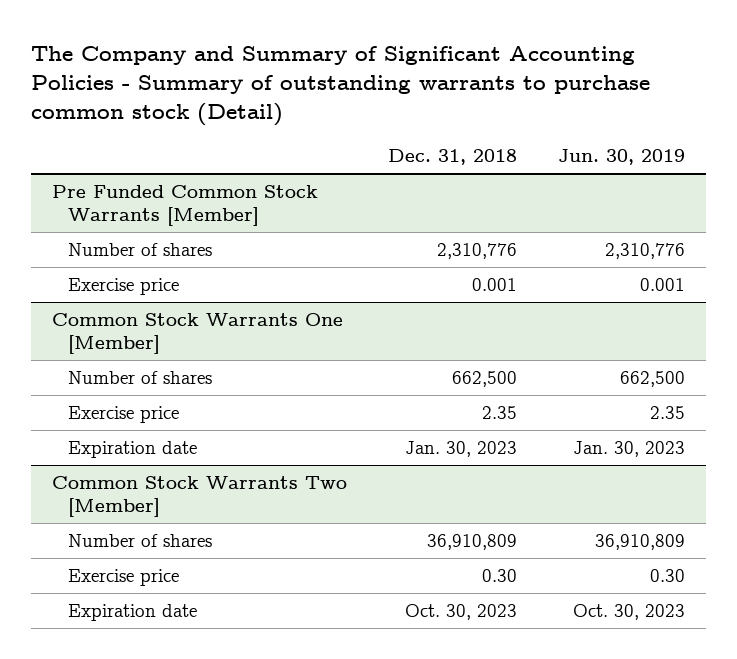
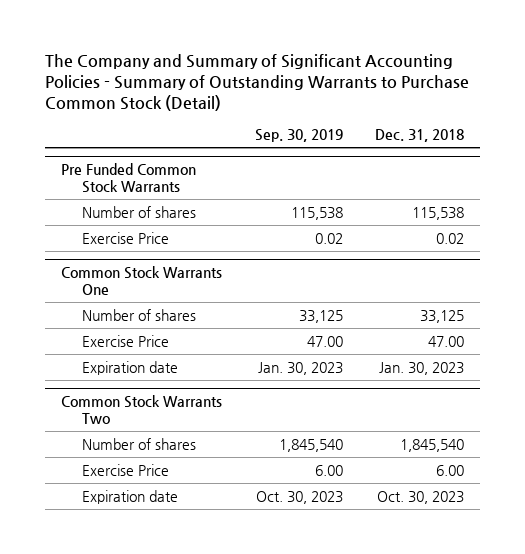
- The Company and Summary of Significant Accounting Policies - Summary of outstanding warrants to purchase common stock (Detail)
+ The Company and Summary of Significant Accounting Policies - Summary of Outstanding Warrants to Purchase Common Stock (Detail)
- | Dec. 31, 2018 | Jun. 30, 2019
+ | Sep. 30, 2019 | Dec. 31, 2018
- Pre Funded Common Stock Warrants [Member]
- Number of shares | 2,310,776 | 2,310,776
- Exercise price | 0.001 | 0.001
- Common Stock Warrants One [Member]
- Number of shares | 662,500 | 662,500
- Exercise price | 2.35 | 2.35
+ Pre Funded Common Stock Warrants
+ Number of shares | 115,538 | 115,538
+ Exercise Price | 0.02 | 0.02
+ Common Stock Warrants One
+ Number of shares | 33,125 | 33,125
+ Exercise Price | 47.00 | 47.00
- Common Stock Warrants Two [Member]
- Number of shares | 36,910,809 | 36,910,809
- Exercise price | 0.30 | 0.30
+ Common Stock Warrants Two
+ Number of shares | 1,845,540 | 1,845,540
+ Exercise Price | 6.00 | 6.00

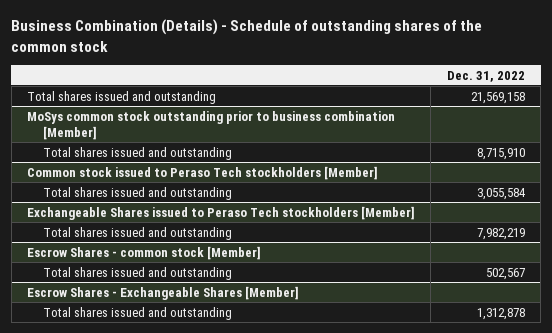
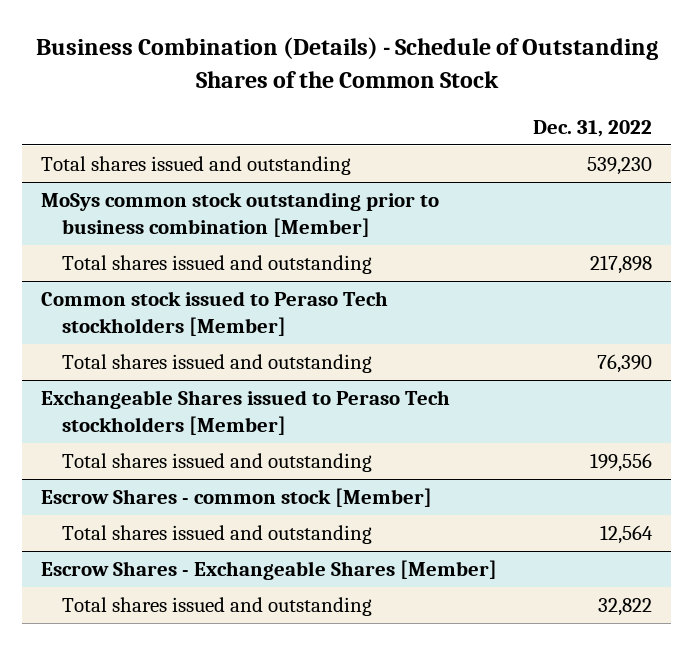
- Business Combination (Details) - Schedule of outstanding shares of the common stock
+ Business Combination (Details) - Schedule of Outstanding Shares of the Common Stock
- Total shares issued and outstanding | 21,569,158
+ Total shares issued and outstanding | 539,230
@ MoSys common stock outstanding prior to business combination [Member]
- Total shares issued and outstanding | 8,715,910
+ Total shares issued and outstanding | 217,898
@ Common stock issued to Peraso Tech stockholders [Member]
- Total shares issued and outstanding | 3,055,584
+ Total shares issued and outstanding | 76,390
@ Exchangeable Shares issued to Peraso Tech stockholders [Member]
- Total shares issued and outstanding | 7,982,219
+ Total shares issued and outstanding | 199,556
@ Escrow Shares - common stock [Member]
- Total shares issued and outstanding | 502,567
+ Total shares issued and outstanding | 12,564
@ Escrow Shares - Exchangeable Shares [Member]
- Total shares issued and outstanding | 1,312,878
+ Total shares issued and outstanding | 32,822

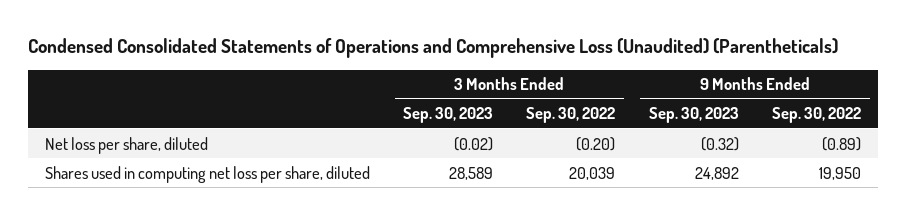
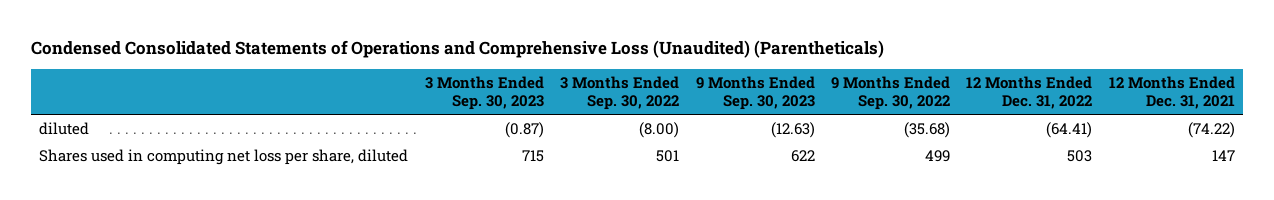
- | 3 Months Ended Sep. 30, 2023 | 3 Months Ended Sep. 30, 2022 | 9 Months Ended Sep. 30, 2023 | 9 Months Ended Sep. 30, 2022
+ | 3 Months Ended Sep. 30, 2023 | 3 Months Ended Sep. 30, 2022 | 9 Months Ended Sep. 30, 2023 | 9 Months Ended Sep. 30, 2022 | 12 Months Ended Dec. 31, 2022 | 12 Months Ended Dec. 31, 2021
- Net loss per share, diluted | (0.02) | (0.20) | (0.32) | (0.89)
- Shares used in computing net loss per share, diluted | 28,589 | 20,039 | 24,892 | 19,950
+ diluted | (0.87) | (8.00) | (12.63) | (35.68) | (64.41) | (74.22)
+ Shares used in computing net loss per share, diluted | 715 | 501 | 622 | 499 | 503 | 147

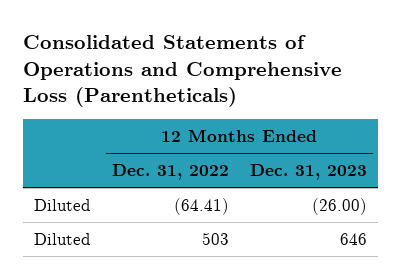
- Condensed Consolidated Statements of Operations and Comprehensive Loss (Unaudited) (Parentheticals)
+ Consolidated Statements of Operations and Comprehensive Loss (Parentheticals)
- | 3 Months Ended Sep. 30, 2023 | 3 Months Ended Sep. 30, 2022 | 9 Months Ended Sep. 30, 2023 | 9 Months Ended Sep. 30, 2022 | 12 Months Ended Dec. 31, 2022 | 12 Months Ended Dec. 31, 2021
+ | 12 Months Ended Dec. 31, 2022 | 12 Months Ended Dec. 31, 2023
- diluted | (0.87) | (8.00) | (12.63) | (35.68) | (64.41) | (74.22)
- Shares used in computing net loss per share, diluted | 715 | 501 | 622 | 499 | 503 | 147
+ Diluted | (64.41) | (26.00)
+ Diluted | 503 | 646

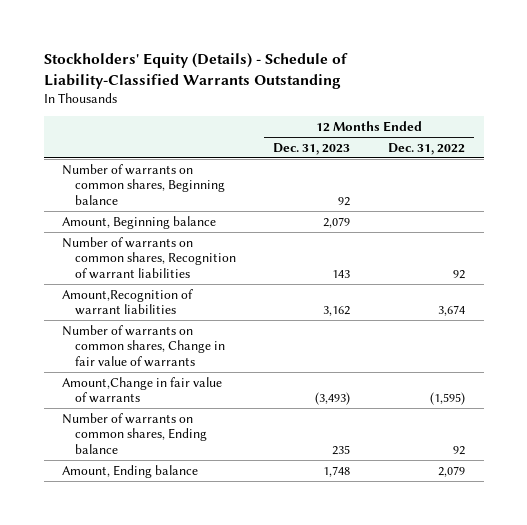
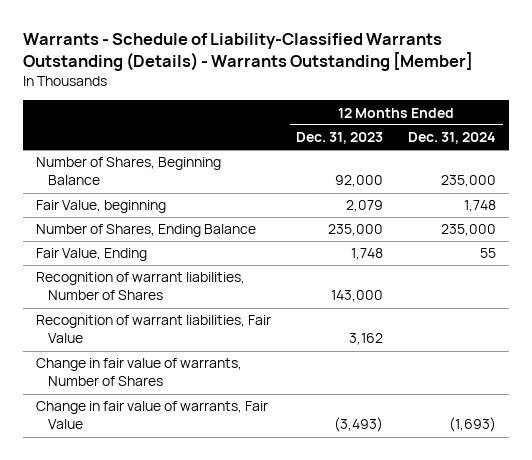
- Stockholders' Equity (Details) - Schedule of Liability-Classified Warrants Outstanding
+ Warrants - Schedule of Liability-Classified Warrants Outstanding (Details) - Warrants Outstanding [Member]
- | 12 Months Ended Dec. 31, 2023 | 12 Months Ended Dec. 31, 2022
+ | 12 Months Ended Dec. 31, 2023 | 12 Months Ended Dec. 31, 2024
- Number of warrants on common shares, Beginning balance | 92 |
- Amount, Beginning balance | 2,079 |
- Number of warrants on common shares, Recognition of warrant liabilities | 143 | 92
- Amount,Recognition of warrant liabilities | 3,162 | 3,674
- Number of warrants on common shares, Change in fair value of warrants
- Amount,Change in fair value of warrants | (3,493) | (1,595)
- Number of warrants on common shares, Ending balance | 235 | 92
- Amount, Ending balance | 1,748 | 2,079
+ Number of Shares, Beginning Balance | 92,000 | 235,000
+ Fair Value, beginning | 2,079 | 1,748
+ Number of Shares, Ending Balance | 235,000 | 235,000
+ Fair Value, Ending | 1,748 | 55
+ Recognition of warrant liabilities, Number of Shares | 143,000 |
+ Recognition of warrant liabilities, Fair Value | 3,162 |
+ Change in fair value of warrants, Number of Shares
+ Change in fair value of warrants, Fair Value | (3,493) | (1,693)

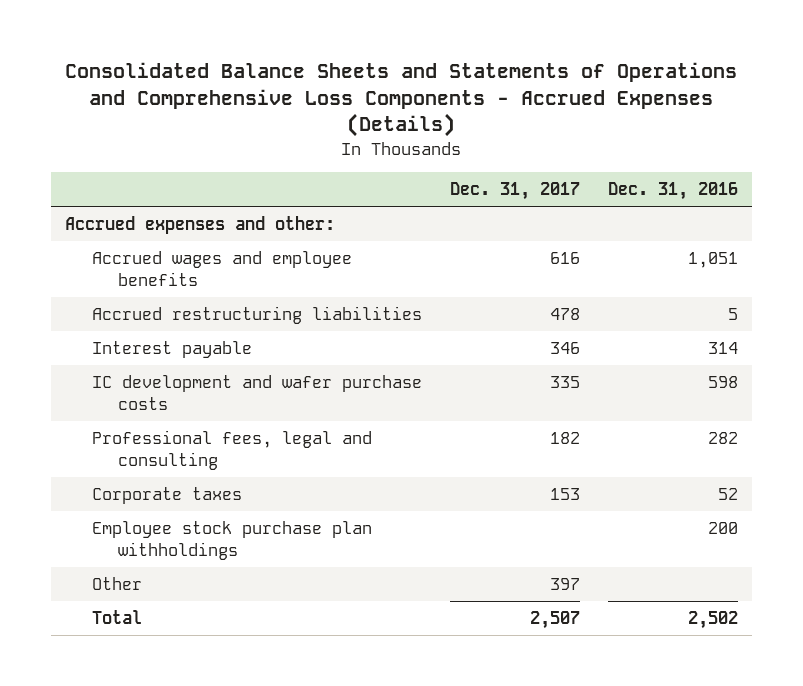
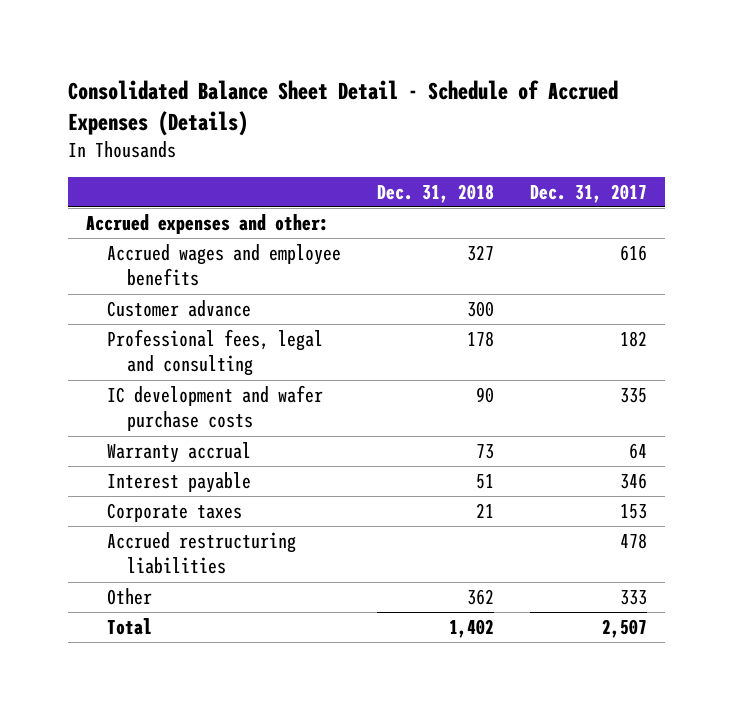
- Consolidated Balance Sheets and Statements of Operations and Comprehensive Loss Components - Accrued Expenses (Details)
+ Consolidated Balance Sheet Detail - Schedule of Accrued Expenses (Details)
- | Dec. 31, 2017 | Dec. 31, 2016
+ | Dec. 31, 2018 | Dec. 31, 2017
+ Customer advance | 300 |
moved down: IC development and wafer purchase costs | 90 | 335
+ Warranty accrual | 73 | 64
moved down: Interest payable | 51 | 346
- Employee stock purchase plan withholdings | | 200
- Other | 397 |
moved down: Accrued restructuring liabilities | | 478
+ Other | 362 | 333

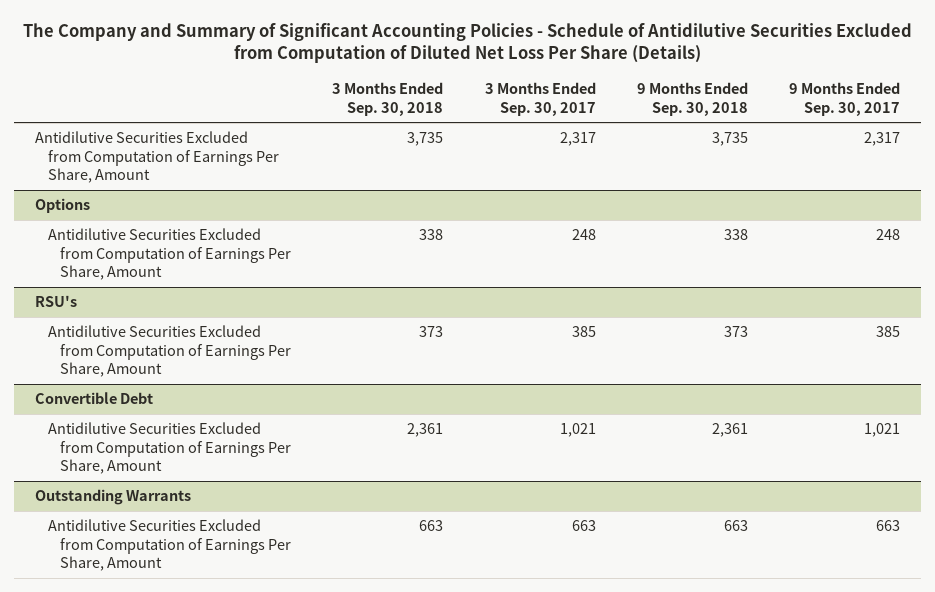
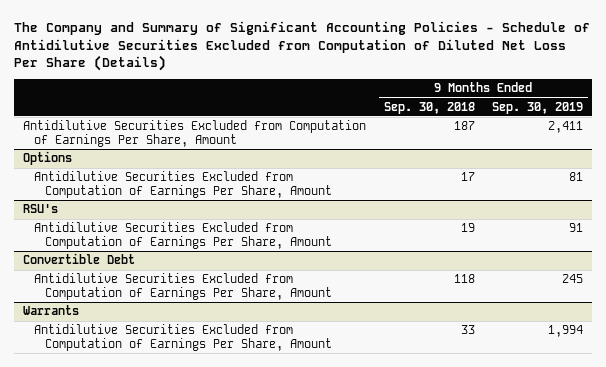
- | 3 Months Ended Sep. 30, 2018 | 3 Months Ended Sep. 30, 2017 | 9 Months Ended Sep. 30, 2018 | 9 Months Ended Sep. 30, 2017
+ | 9 Months Ended Sep. 30, 2018 | 9 Months Ended Sep. 30, 2019
- Antidilutive Securities Excluded from Computation of Earnings Per Share, Amount | 3,735 | 2,317 | 3,735 | 2,317
+ Antidilutive Securities Excluded from Computation of Earnings Per Share, Amount | 187 | 2,411
@ Options
- Antidilutive Securities Excluded from Computation of Earnings Per Share, Amount | 338 | 248 | 338 | 248
+ Antidilutive Securities Excluded from Computation of Earnings Per Share, Amount | 17 | 81
@ RSU's
- Antidilutive Securities Excluded from Computation of Earnings Per Share, Amount | 373 | 385 | 373 | 385
+ Antidilutive Securities Excluded from Computation of Earnings Per Share, Amount | 19 | 91
@ Convertible Debt
- Antidilutive Securities Excluded from Computation of Earnings Per Share, Amount | 2,361 | 1,021 | 2,361 | 1,021
- Outstanding Warrants
- Antidilutive Securities Excluded from Computation of Earnings Per Share, Amount | 663 | 663 | 663 | 663
@ Convertible Debt
+ Antidilutive Securities Excluded from Computation of Earnings Per Share, Amount | 118 | 245
+ Warrants
+ Antidilutive Securities Excluded from Computation of Earnings Per Share, Amount | 33 | 1,994

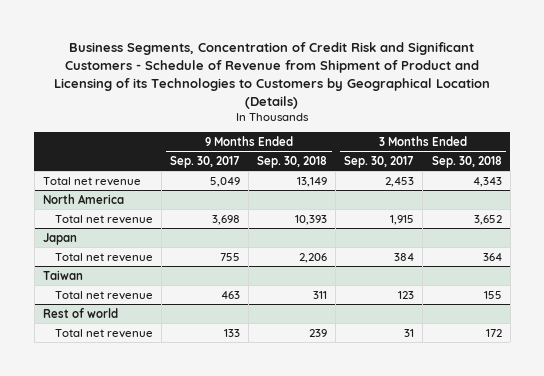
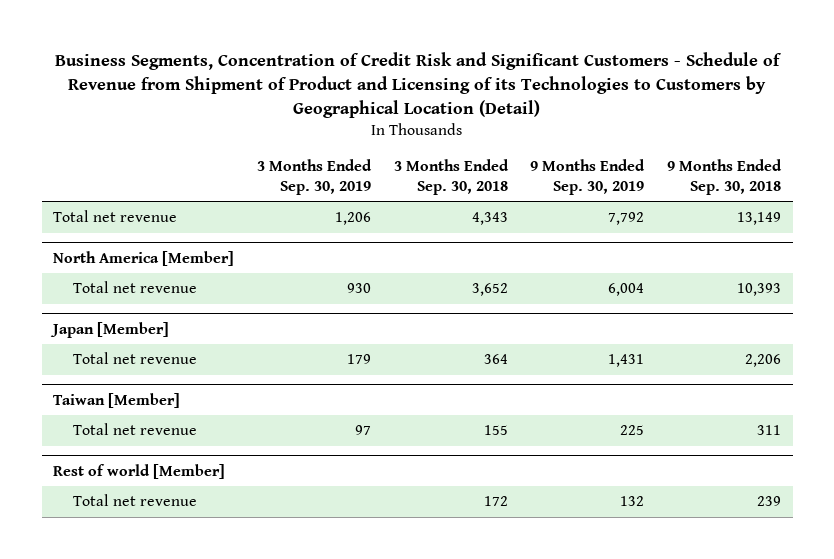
- Business Segments, Concentration of Credit Risk and Significant Customers - Schedule of Revenue from Shipment of Product and Licensing of its Technologies to Customers by Geographical Location (Details)
+ Business Segments, Concentration of Credit Risk and Significant Customers - Schedule of Revenue from Shipment of Product and Licensing of its Technologies to Customers by Geographical Location (Detail)
- | 9 Months Ended Sep. 30, 2017 | 9 Months Ended Sep. 30, 2018 | 3 Months Ended Sep. 30, 2017 | 3 Months Ended Sep. 30, 2018
+ | 3 Months Ended Sep. 30, 2019 | 3 Months Ended Sep. 30, 2018 | 9 Months Ended Sep. 30, 2019 | 9 Months Ended Sep. 30, 2018
- North America
+ North America [Member]
- Japan
+ Japan [Member]
- Taiwan
+ Taiwan [Member]
- Rest of world
+ Rest of world [Member]

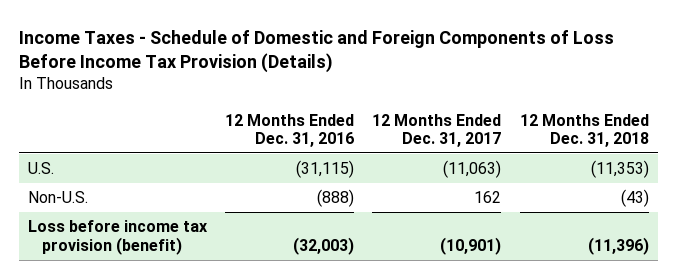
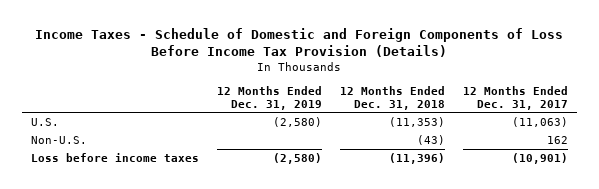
- | 12 Months Ended Dec. 31, 2016 | 12 Months Ended Dec. 31, 2017 | 12 Months Ended Dec. 31, 2018
+ | 12 Months Ended Dec. 31, 2019 | 12 Months Ended Dec. 31, 2018 | 12 Months Ended Dec. 31, 2017
- Loss before income tax provision (benefit) | (32,003) | (10,901) | (11,396)
+ Loss before income taxes | (2,580) | (11,396) | (10,901)

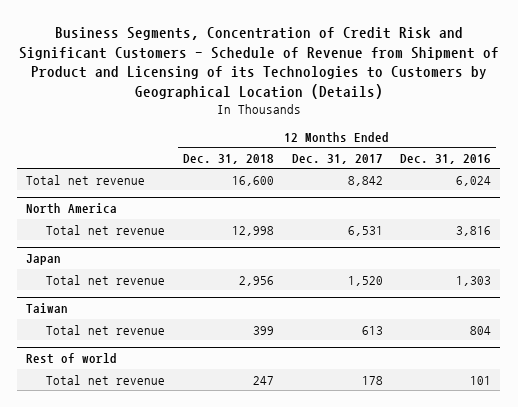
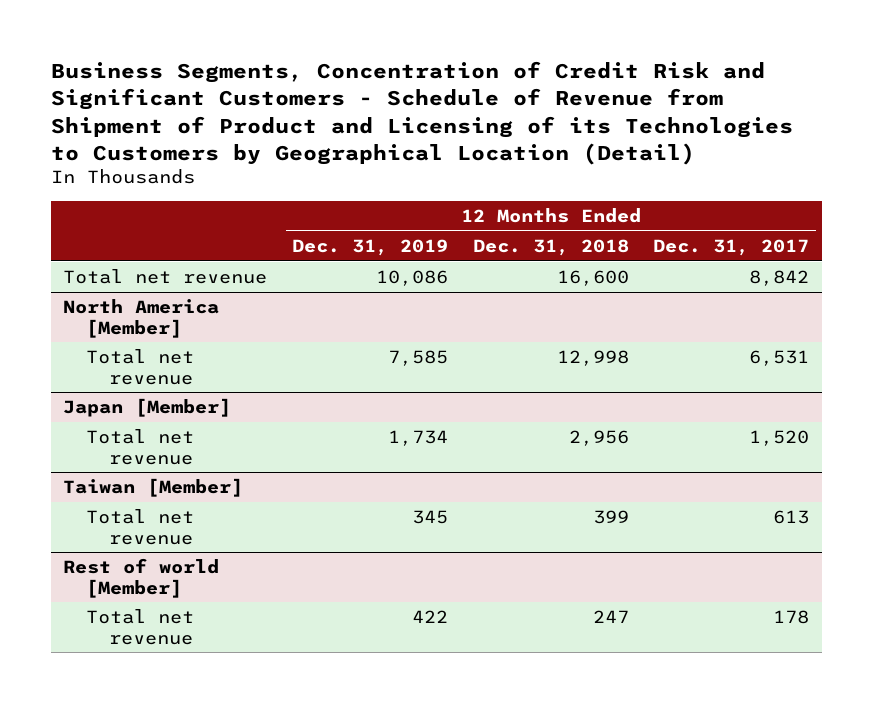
- Business Segments, Concentration of Credit Risk and Significant Customers - Schedule of Revenue from Shipment of Product and Licensing of its Technologies to Customers by Geographical Location (Details)
+ Business Segments, Concentration of Credit Risk and Significant Customers - Schedule of Revenue from Shipment of Product and Licensing of its Technologies to Customers by Geographical Location (Detail)
- | 12 Months Ended Dec. 31, 2018 | 12 Months Ended Dec. 31, 2017 | 12 Months Ended Dec. 31, 2016
+ | 12 Months Ended Dec. 31, 2019 | 12 Months Ended Dec. 31, 2018 | 12 Months Ended Dec. 31, 2017
- North America
+ North America [Member]
- Japan
+ Japan [Member]
- Taiwan
+ Taiwan [Member]
- Rest of world
+ Rest of world [Member]

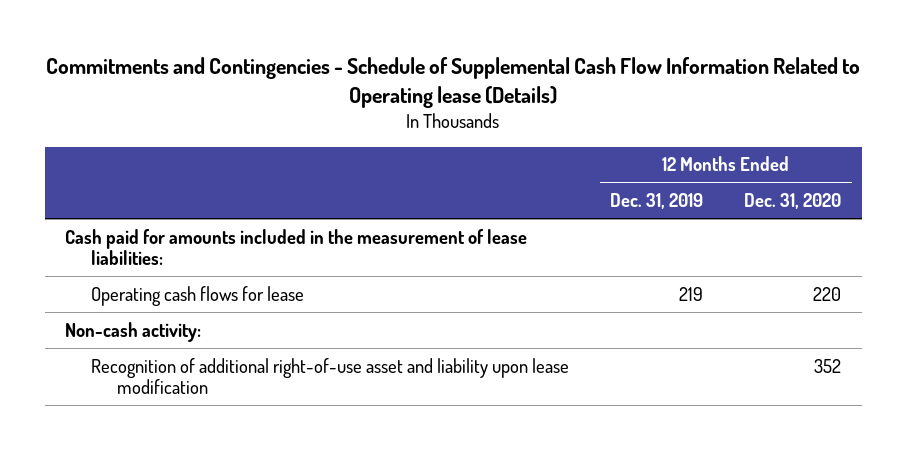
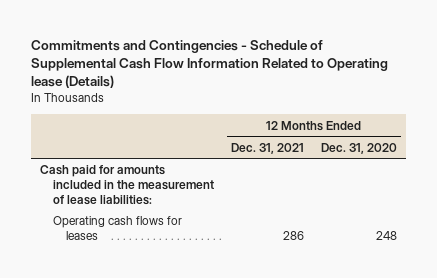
- | 12 Months Ended Dec. 31, 2019 | 12 Months Ended Dec. 31, 2020
+ | 12 Months Ended Dec. 31, 2021 | 12 Months Ended Dec. 31, 2020
- Operating cash flows for lease | 219 | 220
- Non-cash activity:
- Recognition of additional right-of-use asset and liability upon lease modification | | 352
+ Operating cash flows for leases | 286 | 248

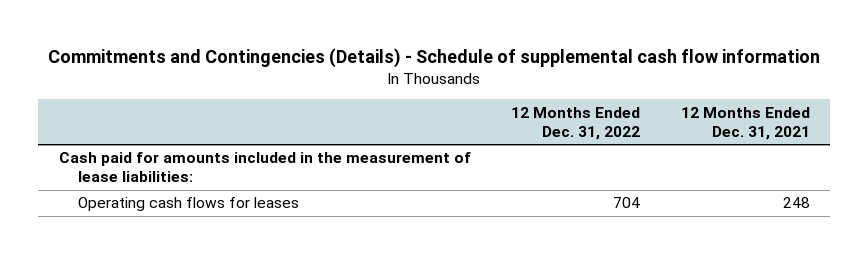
- Commitments and Contingencies - Schedule of Supplemental Cash Flow Information Related to Operating lease (Details)
+ Commitments and Contingencies (Details) - Schedule of supplemental cash flow information
- | 12 Months Ended Dec. 31, 2021 | 12 Months Ended Dec. 31, 2020
+ | 12 Months Ended Dec. 31, 2022 | 12 Months Ended Dec. 31, 2021
- Operating cash flows for leases | 286 | 248
+ Operating cash flows for leases | 704 | 248

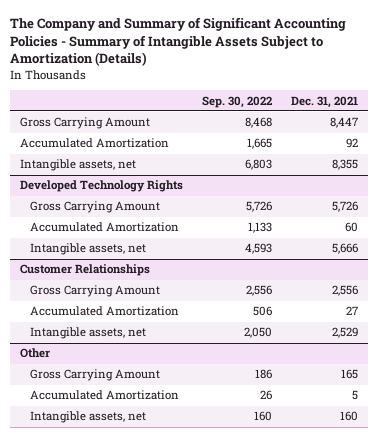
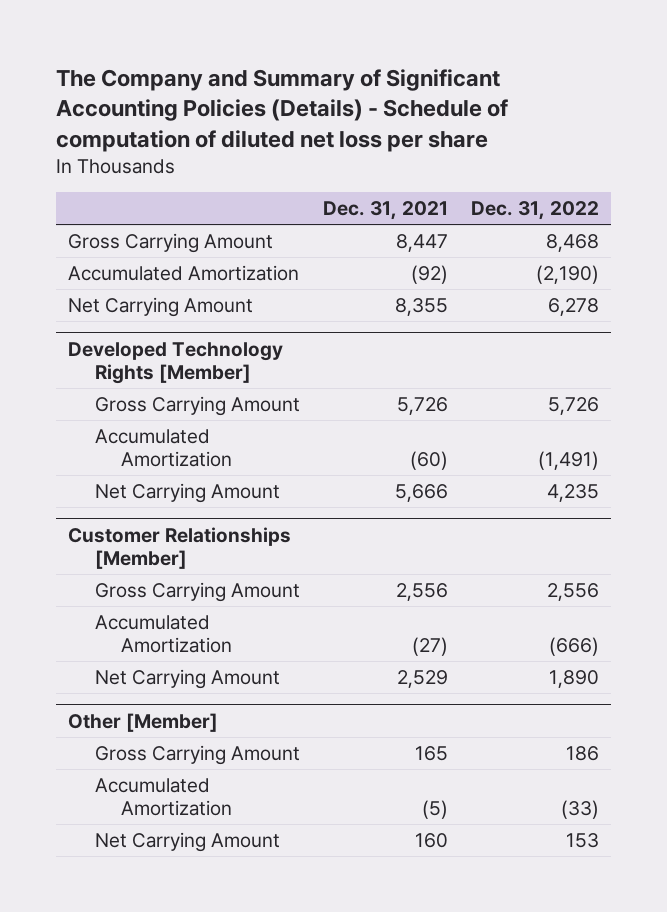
- The Company and Summary of Significant Accounting Policies - Summary of Intangible Assets Subject to Amortization (Details)
+ The Company and Summary of Significant Accounting Policies (Details) - Schedule of computation of diluted net loss per share
- | Sep. 30, 2022 | Dec. 31, 2021
+ | Dec. 31, 2021 | Dec. 31, 2022
- Accumulated Amortization | 1,665 | 92
- Intangible assets, net | 6,803 | 8,355
- Developed Technology Rights
+ Accumulated Amortization | (92) | (2,190)
+ Net Carrying Amount | 8,355 | 6,278
+ Developed Technology Rights [Member]
- Accumulated Amortization | 1,133 | 60
- Intangible assets, net | 4,593 | 5,666
- Customer Relationships
+ Accumulated Amortization | (60) | (1,491)
+ Net Carrying Amount | 5,666 | 4,235
+ Customer Relationships [Member]
- Accumulated Amortization | 506 | 27
- Intangible assets, net | 2,050 | 2,529
- Other
+ Accumulated Amortization | (27) | (666)
+ Net Carrying Amount | 2,529 | 1,890
+ Other [Member]
- Accumulated Amortization | 26 | 5
- Intangible assets, net | 160 | 160
+ Accumulated Amortization | (5) | (33)
+ Net Carrying Amount | 160 | 153

